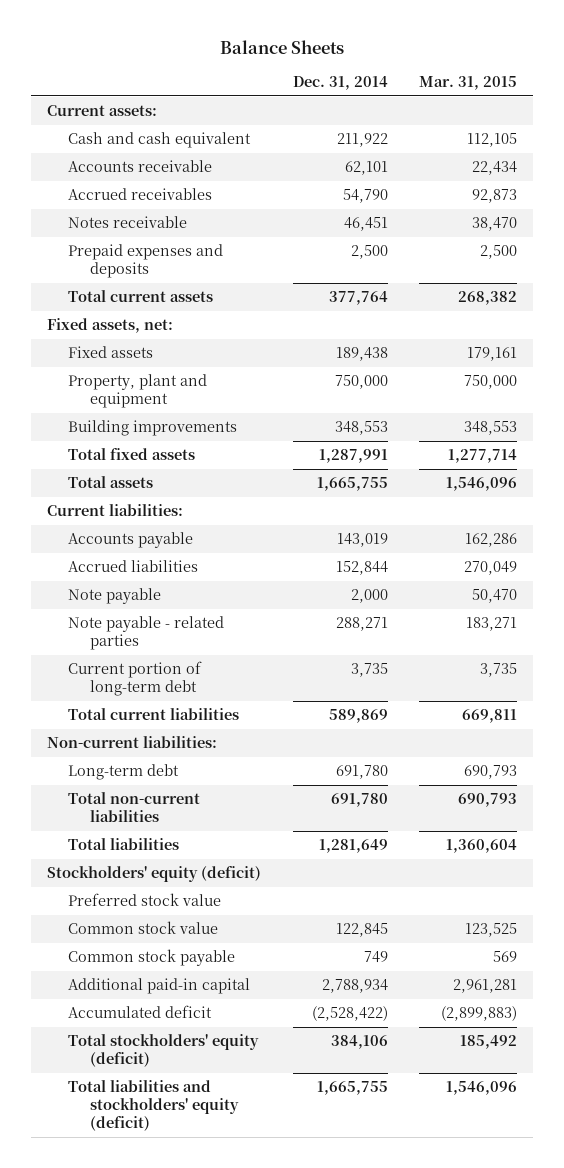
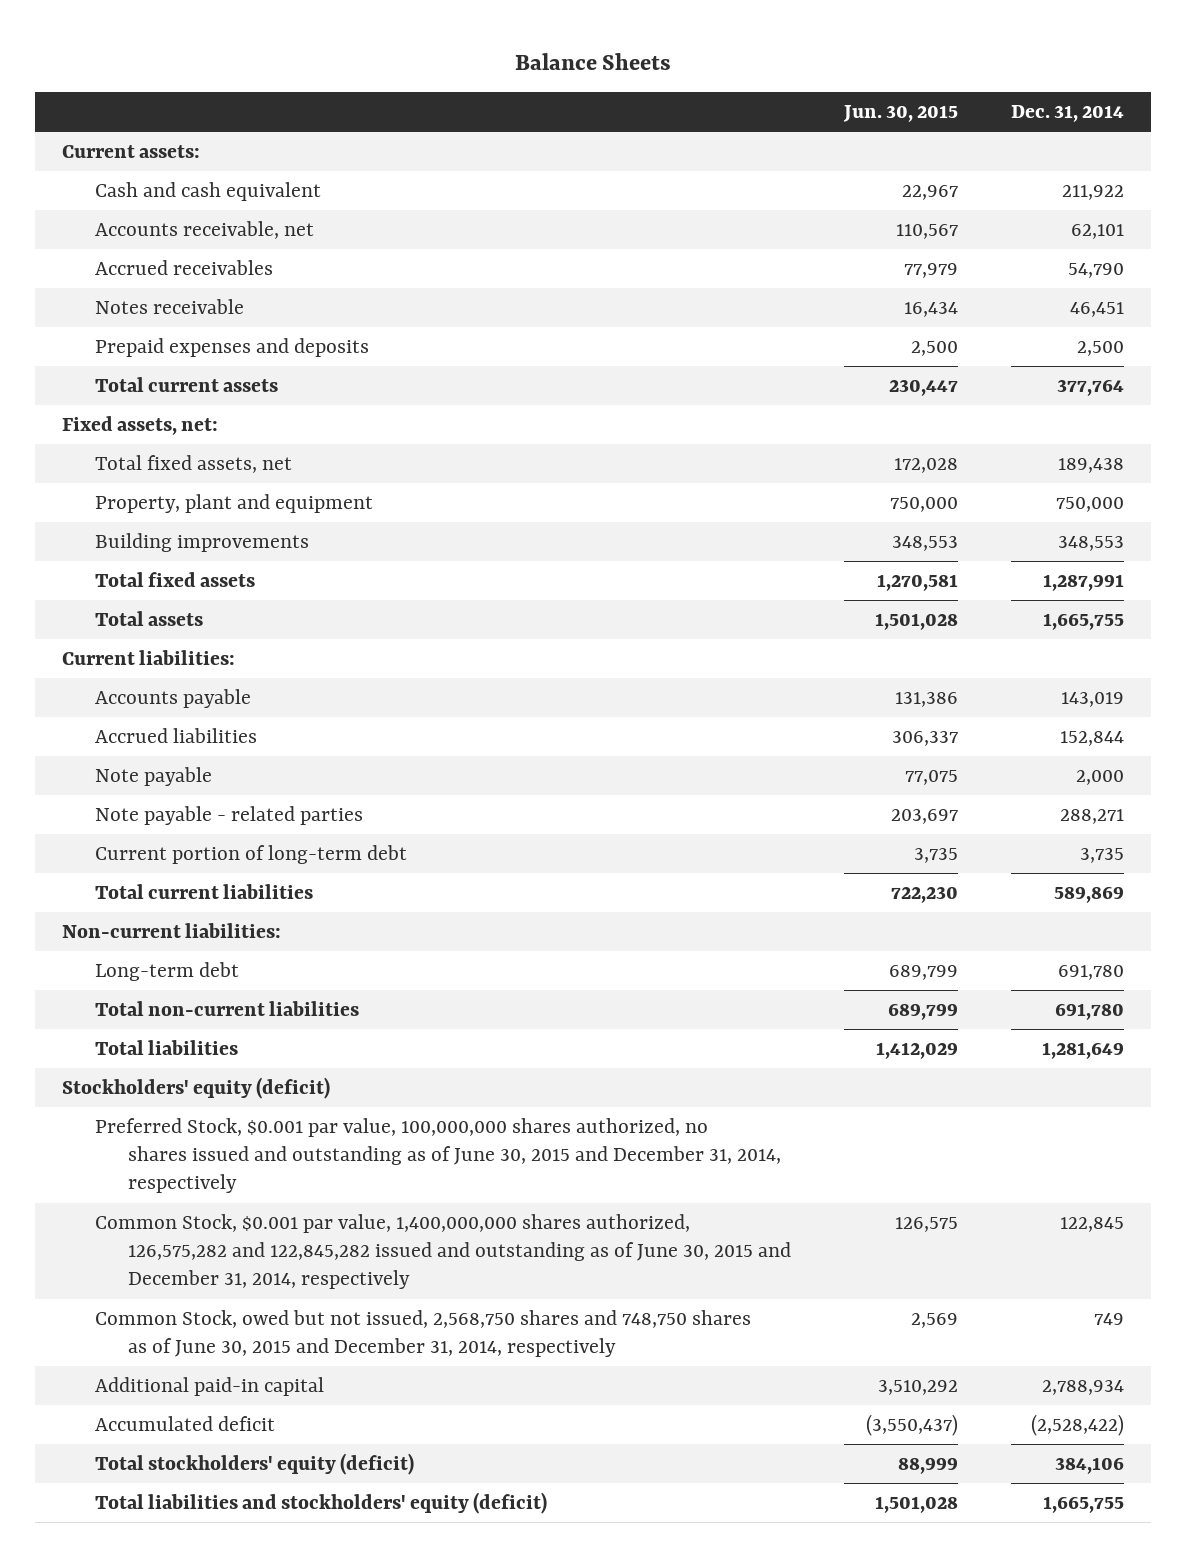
- | Dec. 31, 2014 | Mar. 31, 2015
+ | Jun. 30, 2015 | Dec. 31, 2014
- Accounts receivable | 62,101 | 22,434
+ Accounts receivable, net | 110,567 | 62,101
- Fixed assets | 189,438 | 179,161
+ Total fixed assets, net | 172,028 | 189,438
- Preferred stock value
- Common stock value | 122,845 | 123,525
- Common stock payable | 749 | 569
+ Preferred Stock, $0.001 par value, 100,000,000 shares authorized, no shares issued and outstanding as of June 30, 2015 and December 31, 2014, respectively
+ Common Stock, $0.001 par value, 1,400,000,000 shares authorized, 126,575,282 and 122,845,282 issued and outstanding as of June 30, 2015 and December 31, 2014, respectively | 126,575 | 122,845
+ Common Stock, owed but not issued, 2,568,750 shares and 748,750 shares as of June 30, 2015 and December 31, 2014, respectively | 2,569 | 749

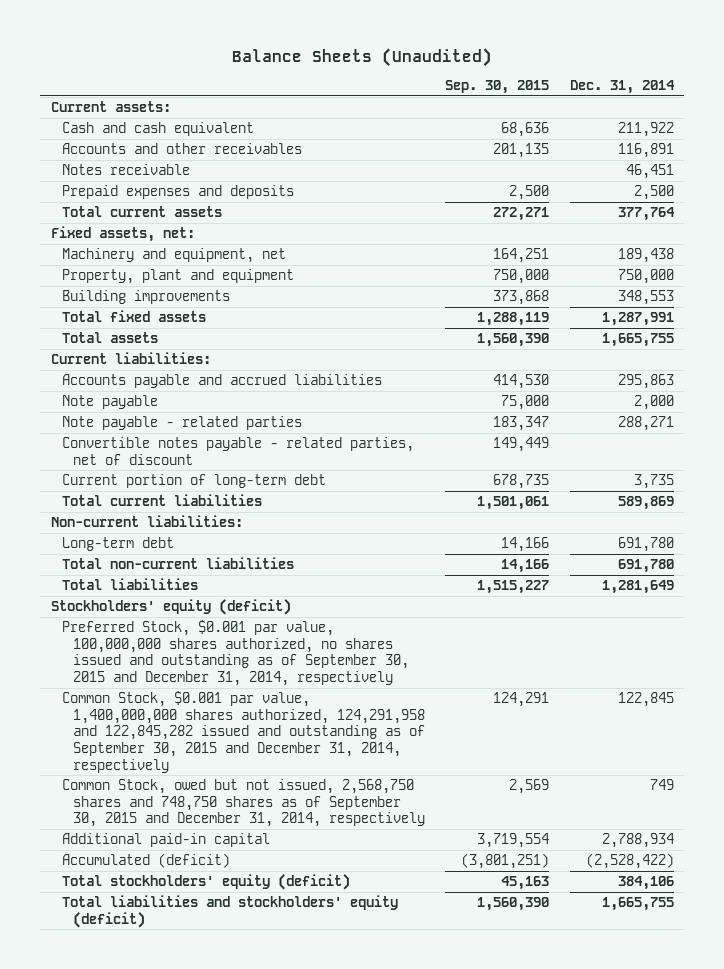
- Balance Sheets
+ Balance Sheets (Unaudited)
- | Jun. 30, 2015 | Dec. 31, 2014
+ | Sep. 30, 2015 | Dec. 31, 2014
- Accounts receivable, net | 110,567 | 62,101
- Accrued receivables | 77,979 | 54,790
+ Accounts and other receivables | 201,135 | 116,891
- Total fixed assets, net | 172,028 | 189,438
+ Machinery and equipment, net | 164,251 | 189,438
- Accounts payable | 131,386 | 143,019
- Accrued liabilities | 306,337 | 152,844
+ Accounts payable and accrued liabilities | 414,530 | 295,863
+ Convertible notes payable - related parties, net of discount | 149,449 |
- Preferred Stock, $0.001 par value, 100,000,000 shares authorized, no shares issued and outstanding as of June 30, 2015 and December 31, 2014, respectively
- Common Stock, $0.001 par value, 1,400,000,000 shares authorized, 126,575,282 and 122,845,282 issued and outstanding as of June 30, 2015 and December 31, 2014, respectively | 126,575 | 122,845
- Common Stock, owed but not issued, 2,568,750 shares and 748,750 shares as of June 30, 2015 and December 31, 2014, respectively | 2,569 | 749
+ Preferred Stock, $0.001 par value, 100,000,000 shares authorized, no shares issued and outstanding as of September 30, 2015 and December 31, 2014, respectively
+ Common Stock, $0.001 par value, 1,400,000,000 shares authorized, 124,291,958 and 122,845,282 issued and outstanding as of September 30, 2015 and December 31, 2014, respectively | 124,291 | 122,845
+ Common Stock, owed but not issued, 2,568,750 shares and 748,750 shares as of September 30, 2015 and December 31, 2014, respectively | 2,569 | 749
- Accumulated deficit | (3,550,437) | (2,528,422)
+ Accumulated (deficit) | (3,801,251) | (2,528,422)

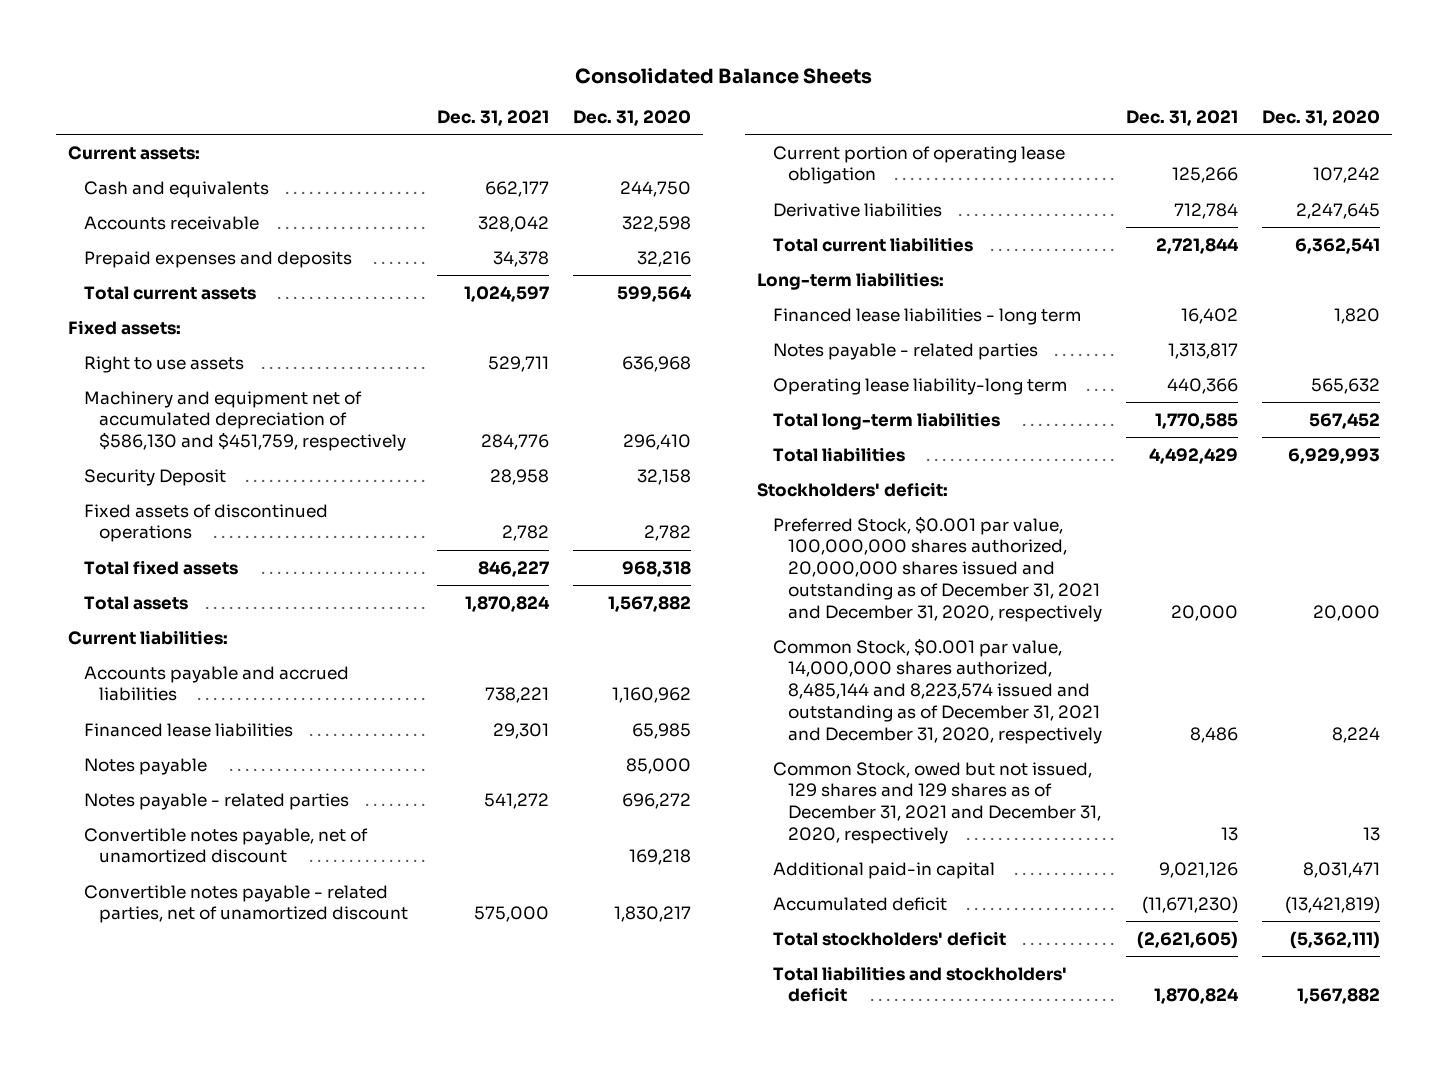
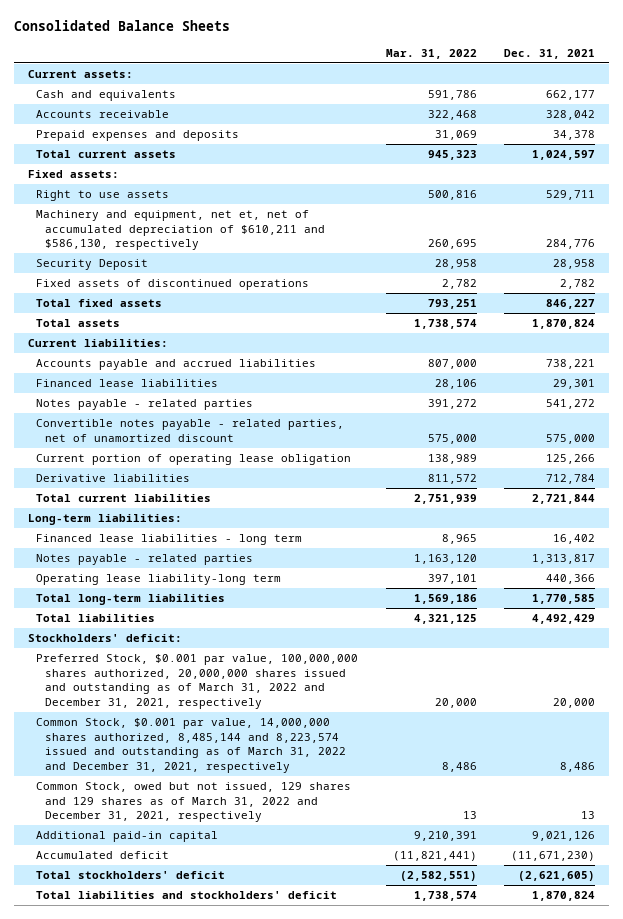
- | Dec. 31, 2021 | Dec. 31, 2020
+ | Mar. 31, 2022 | Dec. 31, 2021
- Machinery and equipment net of accumulated depreciation of $586,130 and $451,759, respectively | 284,776 | 296,410
+ Machinery and equipment, net et, net of accumulated depreciation of $610,211 and $586,130, respectively | 260,695 | 284,776
- Notes payable | | 85,000
- Convertible notes payable, net of unamortized discount | | 169,218
- Preferred Stock, $0.001 par value, 100,000,000 shares authorized, 20,000,000 shares issued and outstanding as of December 31, 2021 and December 31, 2020, respectively | 20,000 | 20,000
- Common Stock, $0.001 par value, 14,000,000 shares authorized, 8,485,144 and 8,223,574 issued and outstanding as of December 31, 2021 and December 31, 2020, respectively | 8,486 | 8,224
- Common Stock, owed but not issued, 129 shares and 129 shares as of December 31, 2021 and December 31, 2020, respectively | 13 | 13
+ Preferred Stock, $0.001 par value, 100,000,000 shares authorized, 20,000,000 shares issued and outstanding as of March 31, 2022 and December 31, 2021, respectively | 20,000 | 20,000
+ Common Stock, $0.001 par value, 14,000,000 shares authorized, 8,485,144 and 8,223,574 issued and outstanding as of March 31, 2022 and December 31, 2021, respectively | 8,486 | 8,486
+ Common Stock, owed but not issued, 129 shares and 129 shares as of March 31, 2022 and December 31, 2021, respectively | 13 | 13

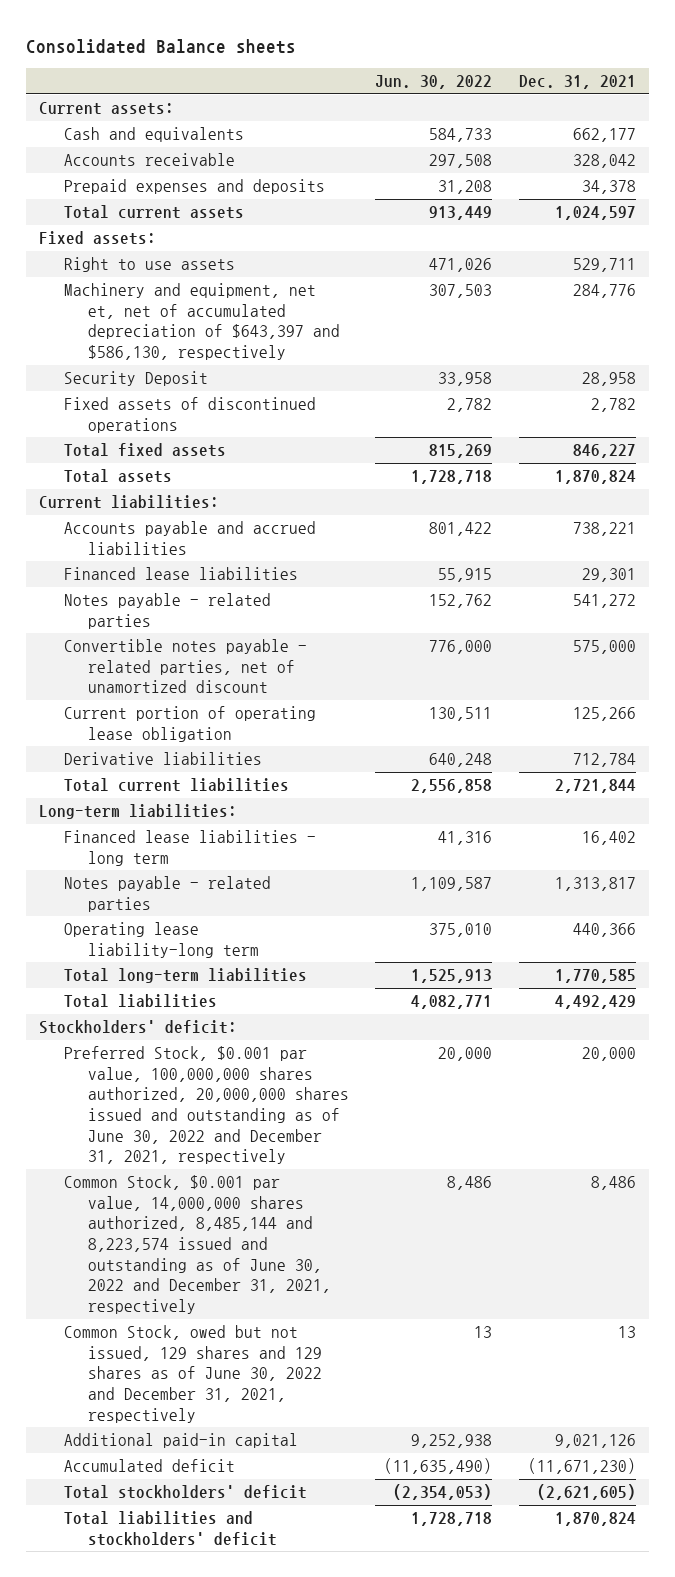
- Consolidated Balance Sheets
+ Consolidated Balance sheets
- | Mar. 31, 2022 | Dec. 31, 2021
+ | Jun. 30, 2022 | Dec. 31, 2021
- Machinery and equipment, net et, net of accumulated depreciation of $610,211 and $586,130, respectively | 260,695 | 284,776
+ Machinery and equipment, net et, net of accumulated depreciation of $643,397 and $586,130, respectively | 307,503 | 284,776
- Preferred Stock, $0.001 par value, 100,000,000 shares authorized, 20,000,000 shares issued and outstanding as of March 31, 2022 and December 31, 2021, respectively | 20,000 | 20,000
- Common Stock, $0.001 par value, 14,000,000 shares authorized, 8,485,144 and 8,223,574 issued and outstanding as of March 31, 2022 and December 31, 2021, respectively | 8,486 | 8,486
- Common Stock, owed but not issued, 129 shares and 129 shares as of March 31, 2022 and December 31, 2021, respectively | 13 | 13
+ Preferred Stock, $0.001 par value, 100,000,000 shares authorized, 20,000,000 shares issued and outstanding as of June 30, 2022 and December 31, 2021, respectively | 20,000 | 20,000
+ Common Stock, $0.001 par value, 14,000,000 shares authorized, 8,485,144 and 8,223,574 issued and outstanding as of June 30, 2022 and December 31, 2021, respectively | 8,486 | 8,486
+ Common Stock, owed but not issued, 129 shares and 129 shares as of June 30, 2022 and December 31, 2021, respectively | 13 | 13

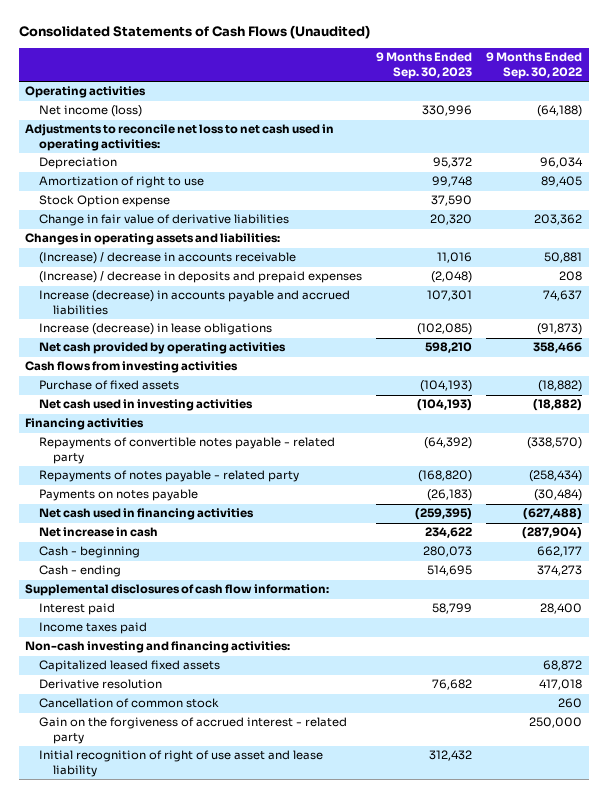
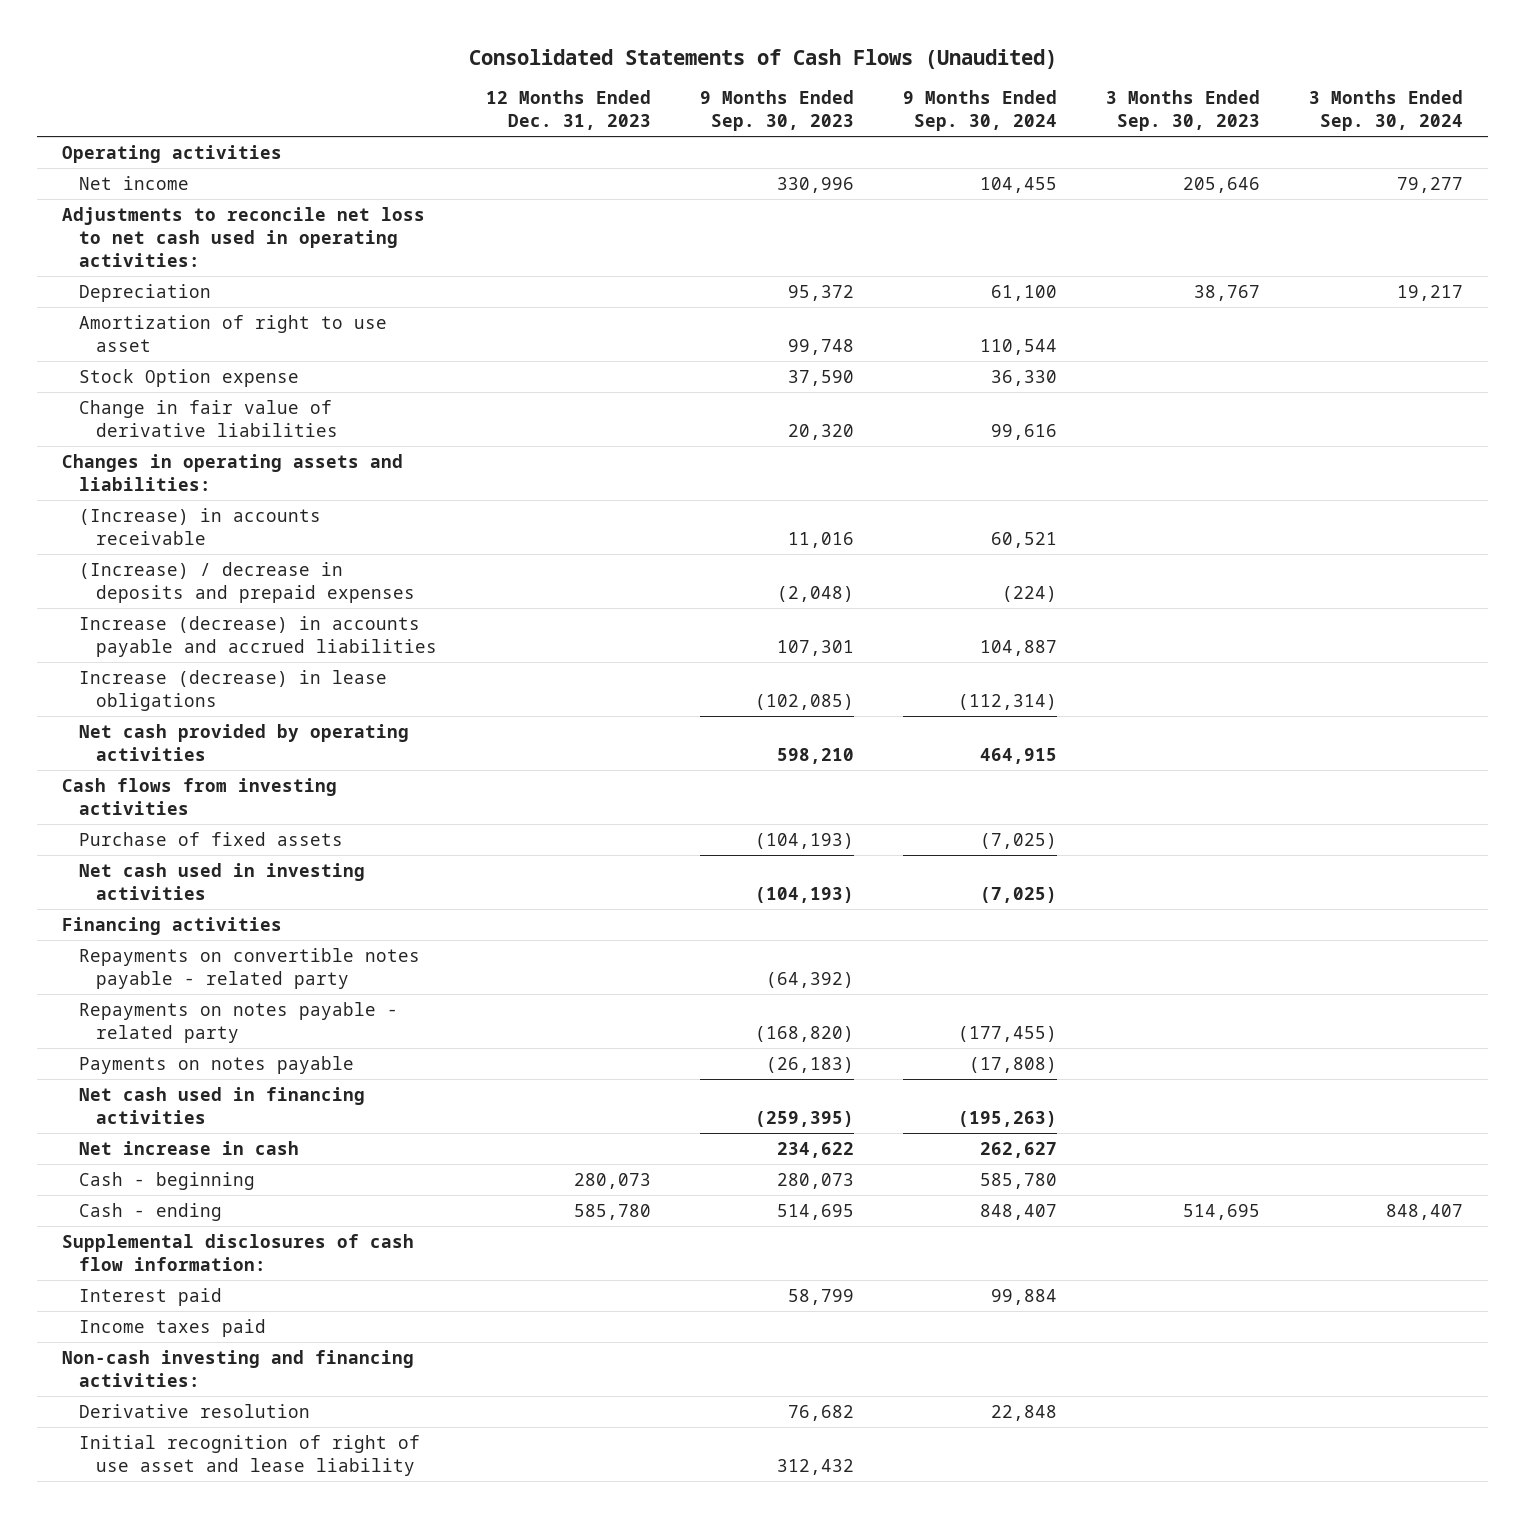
- | 9 Months Ended Sep. 30, 2023 | 9 Months Ended Sep. 30, 2022
+ | 12 Months Ended Dec. 31, 2023 | 9 Months Ended Sep. 30, 2023 | 9 Months Ended Sep. 30, 2024 | 3 Months Ended Sep. 30, 2023 | 3 Months Ended Sep. 30, 2024
- Net income (loss) | 330,996 | (64,188)
+ Net income | | 330,996 | 104,455 | 205,646 | 79,277
- Amortization of right to use | 99,748 | 89,405
+ Amortization of right to use asset | | 99,748 | 110,544 | |
- (Increase) / decrease in accounts receivable | 11,016 | 50,881
+ (Increase) in accounts receivable | | 11,016 | 60,521 | |
- Repayments of convertible notes payable - related party | (64,392) | (338,570)
- Repayments of notes payable - related party | (168,820) | (258,434)
+ Repayments on convertible notes payable - related party | | (64,392) | | |
+ Repayments on notes payable - related party | | (168,820) | (177,455) | |
- Capitalized leased fixed assets | | 68,872
- Cancellation of common stock | | 260
- Gain on the forgiveness of accrued interest - related party | | 250,000

